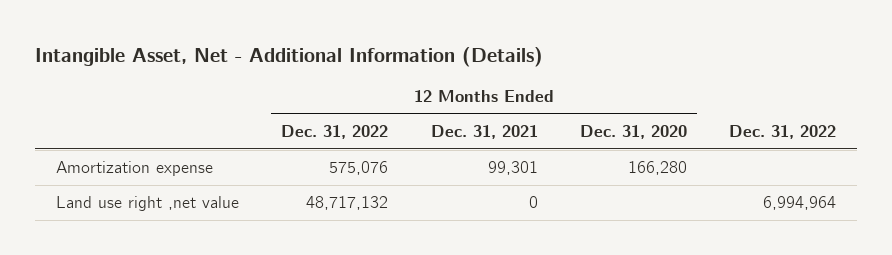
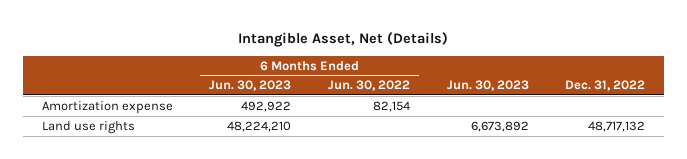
- Intangible Asset, Net - Additional Information (Details)
+ Intangible Asset, Net (Details)
- | 12 Months Ended Dec. 31, 2022 | 12 Months Ended Dec. 31, 2021 | 12 Months Ended Dec. 31, 2020 | Dec. 31, 2022
+ | 6 Months Ended Jun. 30, 2023 | 6 Months Ended Jun. 30, 2022 | Jun. 30, 2023 | Dec. 31, 2022
- Land use right ,net value | 48,717,132 | 0 | | 6,994,964
+ Land use rights | 48,224,210 | | 6,673,892 | 48,717,132

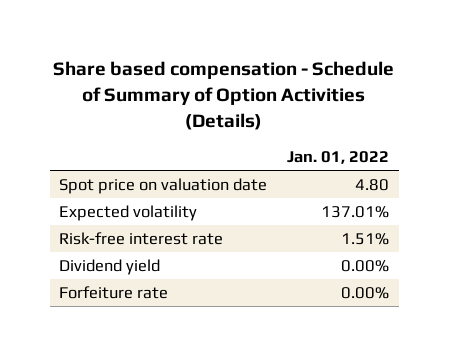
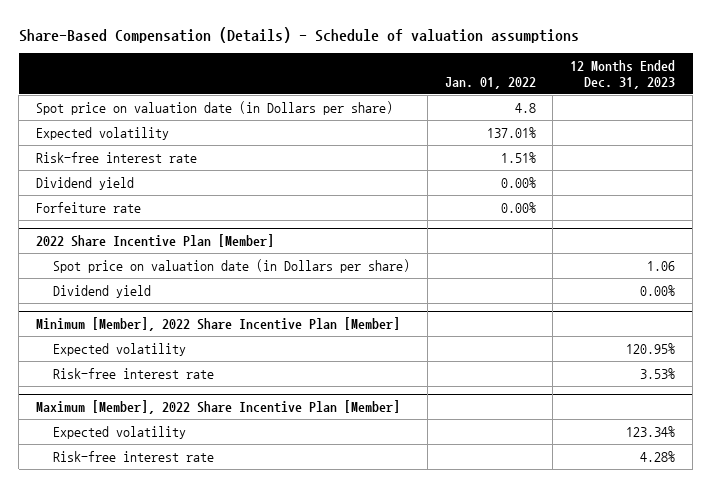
- Share based compensation - Schedule of Summary of Option Activities (Details)
+ Share-Based Compensation (Details) - Schedule of valuation assumptions
- | Jan. 01, 2022
+ | Jan. 01, 2022 | 12 Months Ended Dec. 31, 2023
- Spot price on valuation date | 4.80
+ Spot price on valuation date (in Dollars per share) | 4.8 |
+ 2022 Share Incentive Plan [Member]
+ Spot price on valuation date (in Dollars per share) | | 1.06
+ Dividend yield | | 0.00%
+ Minimum [Member], 2022 Share Incentive Plan [Member]
+ Expected volatility | | 120.95%
+ Risk-free interest rate | | 3.53%
+ Maximum [Member], 2022 Share Incentive Plan [Member]
+ Expected volatility | | 123.34%
+ Risk-free interest rate | | 4.28%

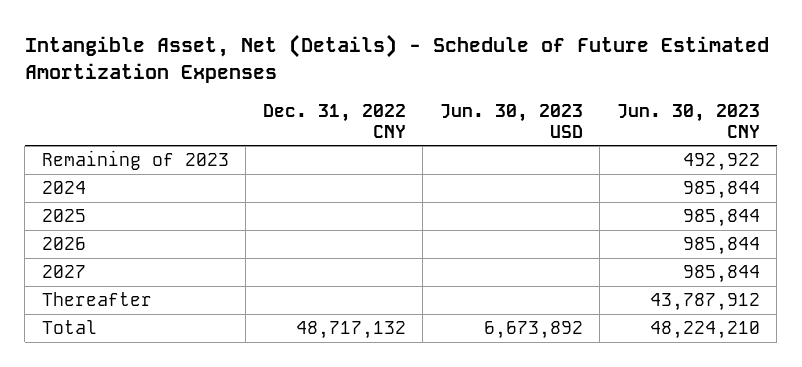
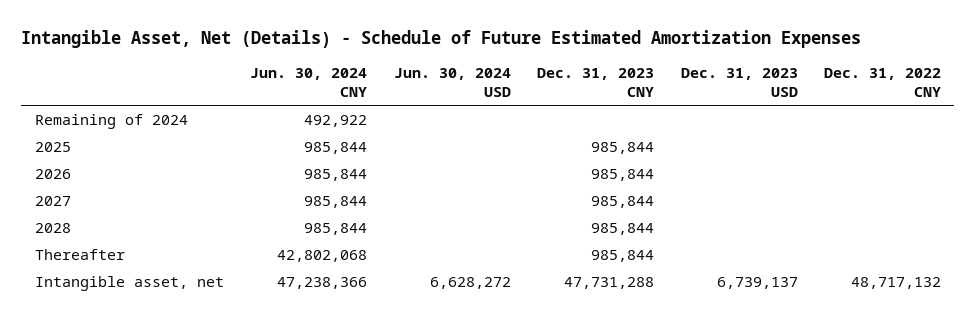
- | Dec. 31, 2022 CNY | Jun. 30, 2023 USD | Jun. 30, 2023 CNY
+ | Jun. 30, 2024 CNY | Jun. 30, 2024 USD | Dec. 31, 2023 CNY | Dec. 31, 2023 USD | Dec. 31, 2022 CNY
- Remaining of 2023 | | | 492,922
- 2024 | | | 985,844
+ Remaining of 2024 | 492,922 | | | |
+ 2028 | 985,844 | | 985,844 | |
- Total | 48,717,132 | 6,673,892 | 48,224,210
+ Intangible asset, net | 47,238,366 | 6,628,272 | 47,731,288 | 6,739,137 | 48,717,132

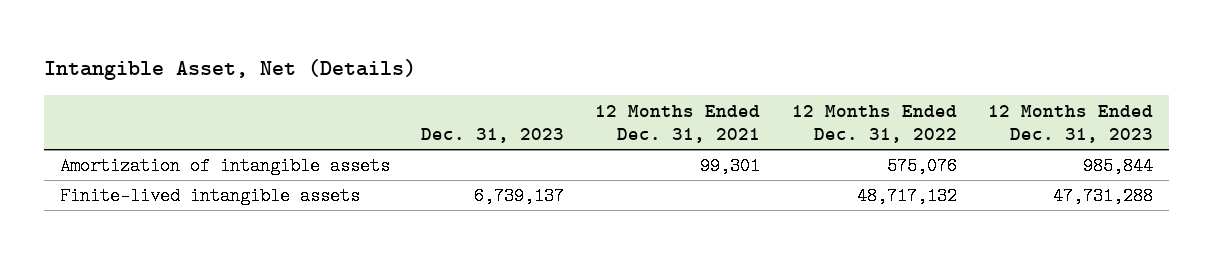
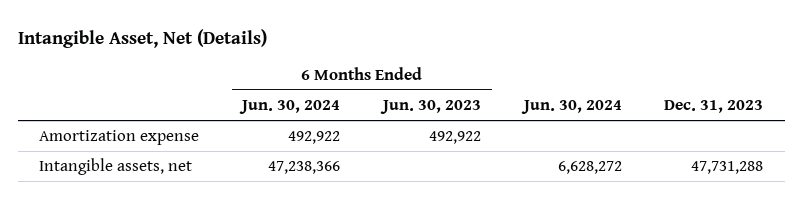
- | Dec. 31, 2023 | 12 Months Ended Dec. 31, 2021 | 12 Months Ended Dec. 31, 2022 | 12 Months Ended Dec. 31, 2023
+ | 6 Months Ended Jun. 30, 2024 | 6 Months Ended Jun. 30, 2023 | Jun. 30, 2024 | Dec. 31, 2023
- Amortization of intangible assets | | 99,301 | 575,076 | 985,844
- Finite-lived intangible assets | 6,739,137 | | 48,717,132 | 47,731,288
+ Amortization expense | 492,922 | 492,922 | |
+ Intangible assets, net | 47,238,366 | | 6,628,272 | 47,731,288

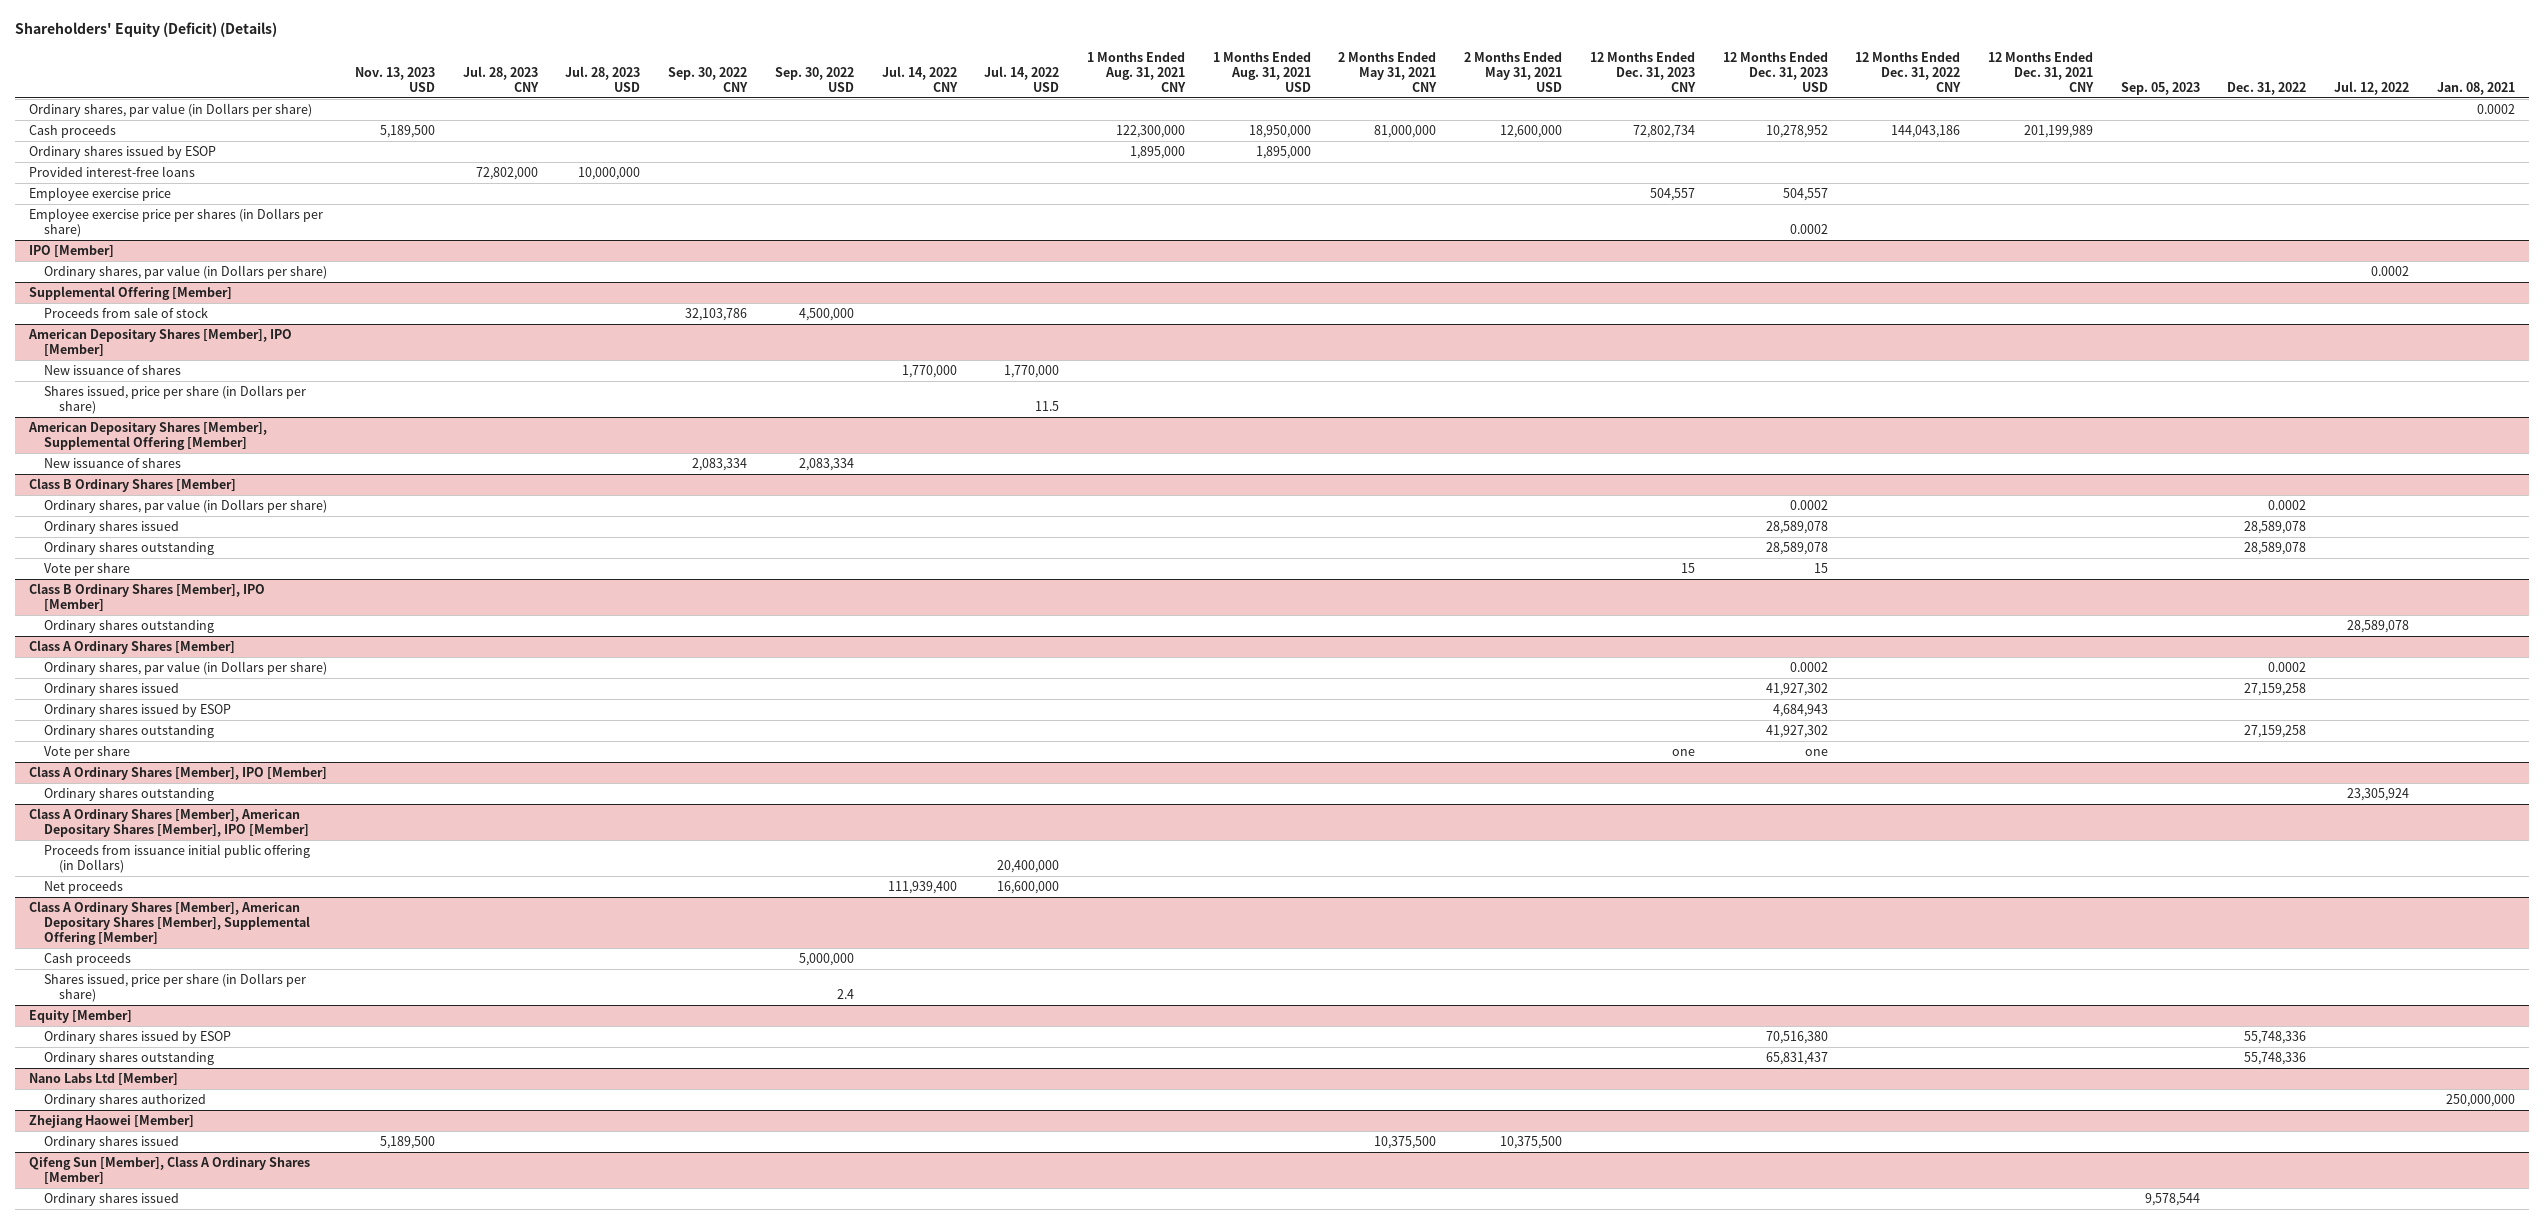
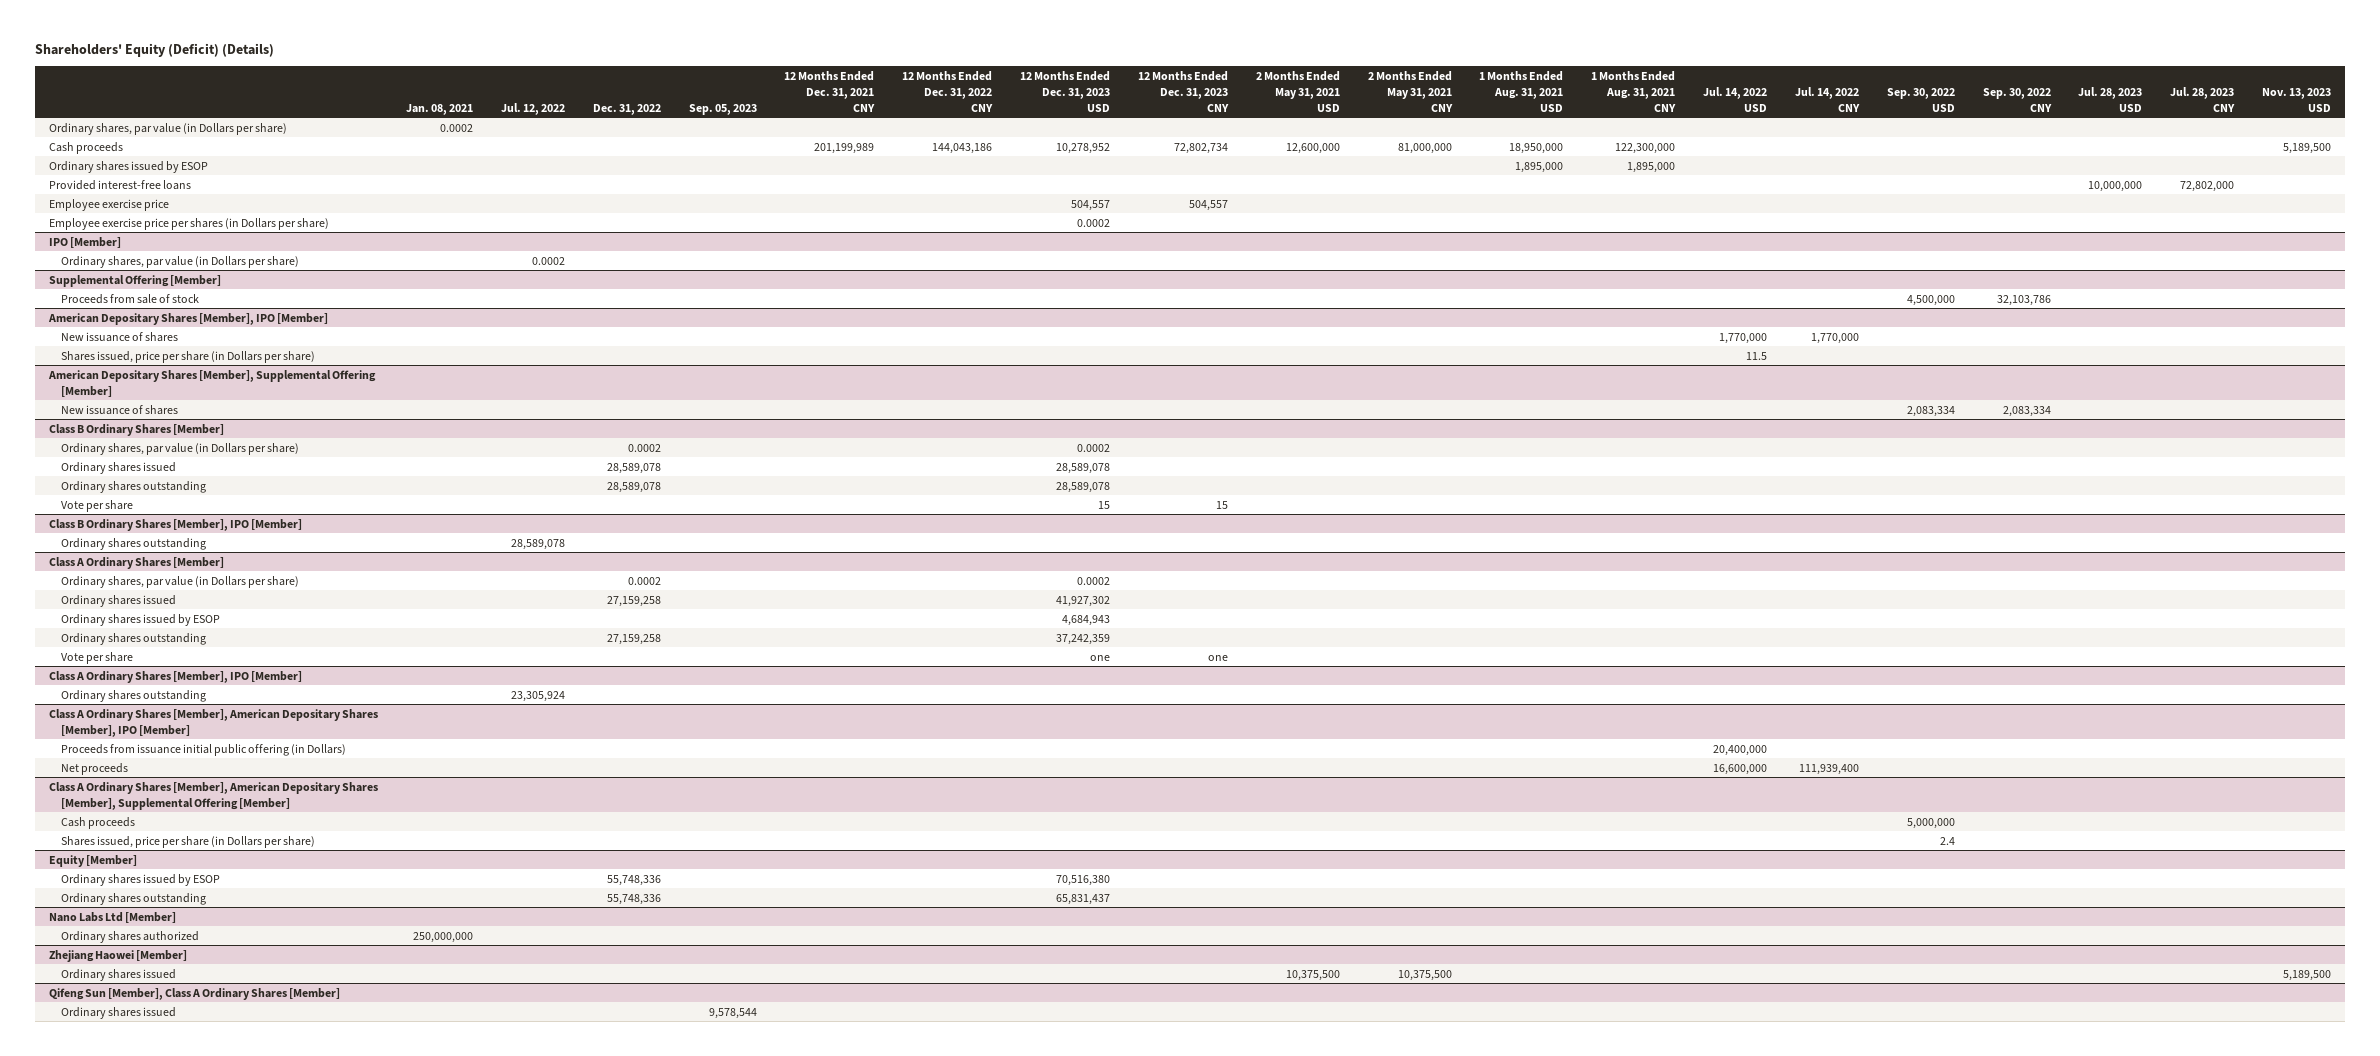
- | Nov. 13, 2023 USD | Jul. 28, 2023 CNY | Jul. 28, 2023 USD | Sep. 30, 2022 CNY | Sep. 30, 2022 USD | Jul. 14, 2022 CNY | Jul. 14, 2022 USD | 1 Months Ended Aug. 31, 2021 CNY | 1 Months Ended Aug. 31, 2021 USD | 2 Months Ended May 31, 2021 CNY | 2 Months Ended May 31, 2021 USD | 12 Months Ended Dec. 31, 2023 CNY | 12 Months Ended Dec. 31, 2023 USD | 12 Months Ended Dec. 31, 2022 CNY | 12 Months Ended Dec. 31, 2021 CNY | Sep. 05, 2023 | Dec. 31, 2022 | Jul. 12, 2022 | Jan. 08, 2021
+ | Jan. 08, 2021 | Jul. 12, 2022 | Dec. 31, 2022 | Sep. 05, 2023 | 12 Months Ended Dec. 31, 2021 CNY | 12 Months Ended Dec. 31, 2022 CNY | 12 Months Ended Dec. 31, 2023 USD | 12 Months Ended Dec. 31, 2023 CNY | 2 Months Ended May 31, 2021 USD | 2 Months Ended May 31, 2021 CNY | 1 Months Ended Aug. 31, 2021 USD | 1 Months Ended Aug. 31, 2021 CNY | Jul. 14, 2022 USD | Jul. 14, 2022 CNY | Sep. 30, 2022 USD | Sep. 30, 2022 CNY | Jul. 28, 2023 USD | Jul. 28, 2023 CNY | Nov. 13, 2023 USD
@ Class A Ordinary Shares [Member]
- Ordinary shares outstanding | | | | | | | | | | | | | 41,927,302 | | | | 27,159,258 | |
+ Ordinary shares outstanding | | | 27,159,258 | | | | 37,242,359 | | | | | | | | | | | |

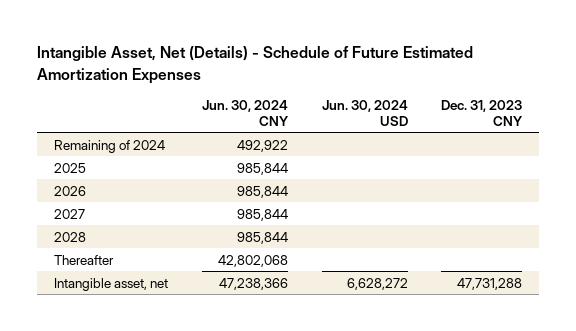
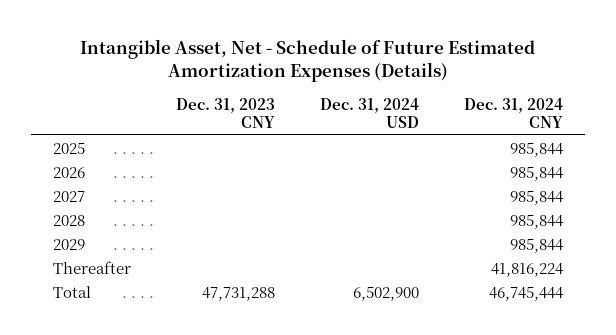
- Intangible Asset, Net (Details) - Schedule of Future Estimated Amortization Expenses
+ Intangible Asset, Net - Schedule of Future Estimated Amortization Expenses (Details)
- | Jun. 30, 2024 CNY | Jun. 30, 2024 USD | Dec. 31, 2023 CNY
+ | Dec. 31, 2023 CNY | Dec. 31, 2024 USD | Dec. 31, 2024 CNY
- Remaining of 2024 | 492,922 | |
+ 2029 | | | 985,844
- Intangible asset, net | 47,238,366 | 6,628,272 | 47,731,288
+ Total | 47,731,288 | 6,502,900 | 46,745,444

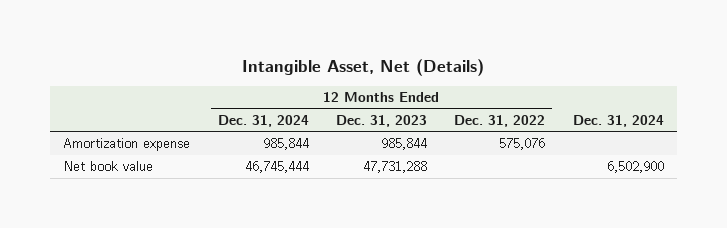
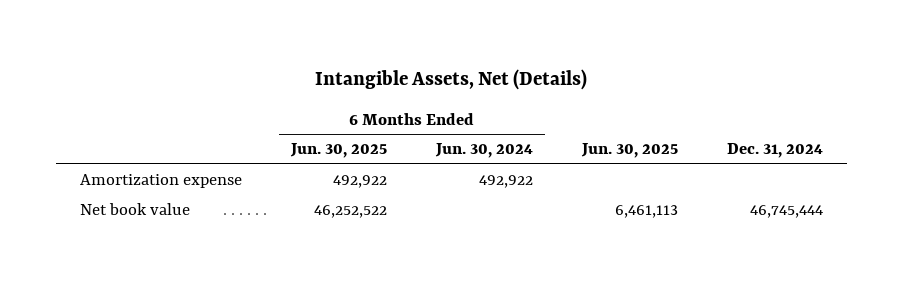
- Intangible Asset, Net (Details)
+ Intangible Assets, Net (Details)
- | 12 Months Ended Dec. 31, 2024 | 12 Months Ended Dec. 31, 2023 | 12 Months Ended Dec. 31, 2022 | Dec. 31, 2024
+ | 6 Months Ended Jun. 30, 2025 | 6 Months Ended Jun. 30, 2024 | Jun. 30, 2025 | Dec. 31, 2024
- Net book value | 46,745,444 | 47,731,288 | | 6,502,900
+ Net book value | 46,252,522 | | 6,461,113 | 46,745,444

